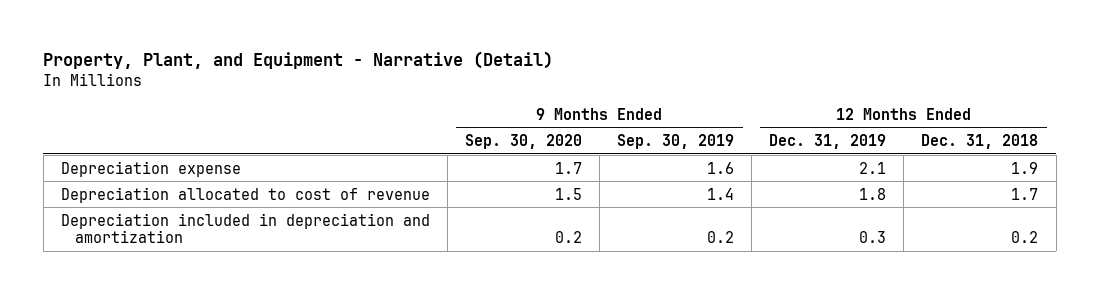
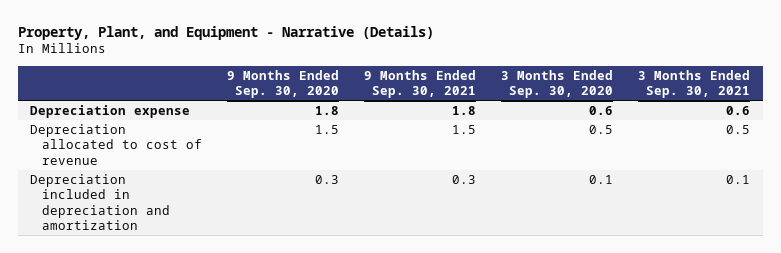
- Property, Plant, and Equipment - Narrative (Detail)
+ Property, Plant, and Equipment - Narrative (Details)
- | 9 Months Ended Sep. 30, 2020 | 9 Months Ended Sep. 30, 2019 | 12 Months Ended Dec. 31, 2019 | 12 Months Ended Dec. 31, 2018
+ | 9 Months Ended Sep. 30, 2020 | 9 Months Ended Sep. 30, 2021 | 3 Months Ended Sep. 30, 2020 | 3 Months Ended Sep. 30, 2021
- Depreciation expense | 1.7 | 1.6 | 2.1 | 1.9
+ Depreciation expense | 1.8 | 1.8 | 0.6 | 0.6
- Depreciation included in depreciation and amortization | 0.2 | 0.2 | 0.3 | 0.2
+ Depreciation included in depreciation and amortization | 0.3 | 0.3 | 0.1 | 0.1

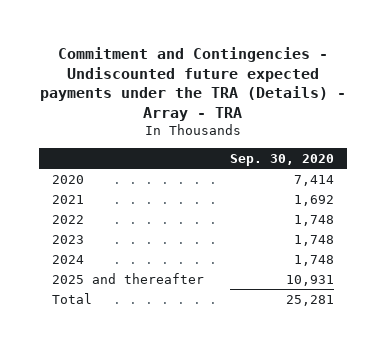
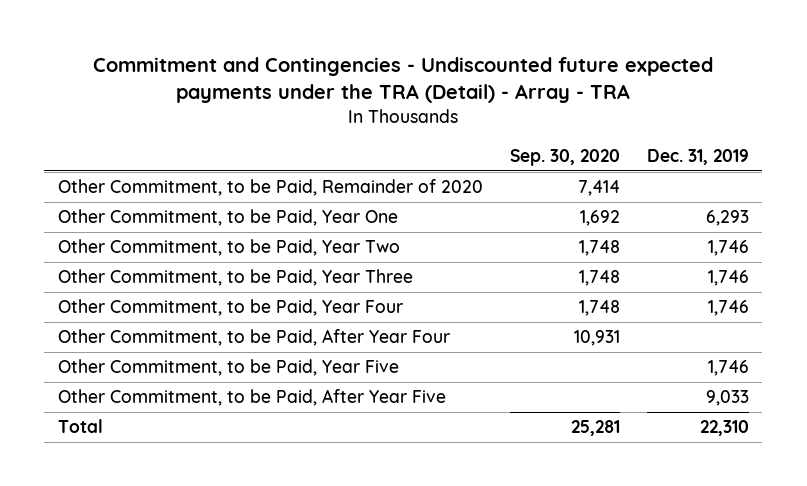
- Commitment and Contingencies - Undiscounted future expected payments under the TRA (Details) - Array - TRA
+ Commitment and Contingencies - Undiscounted future expected payments under the TRA (Detail) - Array - TRA
- | Sep. 30, 2020
+ | Sep. 30, 2020 | Dec. 31, 2019
- 2020 | 7,414
- 2021 | 1,692
- 2022 | 1,748
- 2023 | 1,748
- 2024 | 1,748
- 2025 and thereafter | 10,931
+ Other Commitment, to be Paid, Remainder of 2020 | 7,414 |
+ Other Commitment, to be Paid, Year One | 1,692 | 6,293
+ Other Commitment, to be Paid, Year Two | 1,748 | 1,746
+ Other Commitment, to be Paid, Year Three | 1,748 | 1,746
+ Other Commitment, to be Paid, Year Four | 1,748 | 1,746
+ Other Commitment, to be Paid, After Year Four | 10,931 |
+ Other Commitment, to be Paid, Year Five | | 1,746
+ Other Commitment, to be Paid, After Year Five | | 9,033

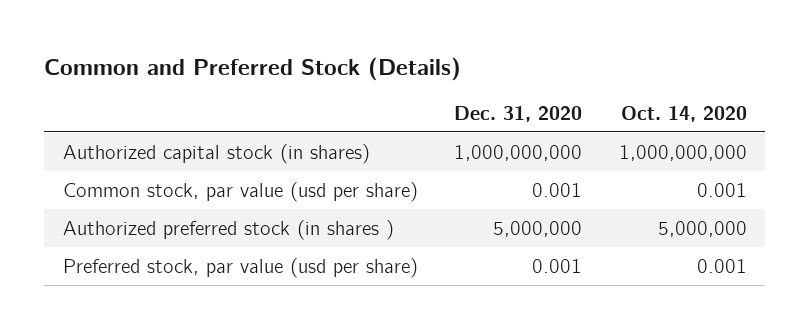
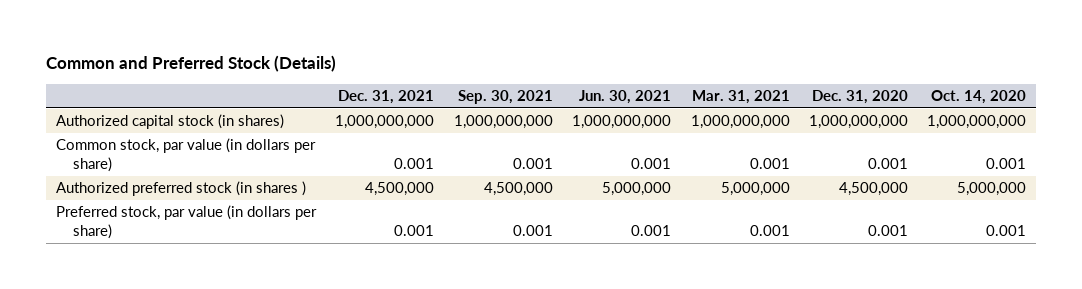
- | Dec. 31, 2020 | Oct. 14, 2020
+ | Dec. 31, 2021 | Sep. 30, 2021 | Jun. 30, 2021 | Mar. 31, 2021 | Dec. 31, 2020 | Oct. 14, 2020
- Common stock, par value (usd per share) | 0.001 | 0.001
- Authorized preferred stock (in shares ) | 5,000,000 | 5,000,000
- Preferred stock, par value (usd per share) | 0.001 | 0.001
+ Common stock, par value (in dollars per share) | 0.001 | 0.001 | 0.001 | 0.001 | 0.001 | 0.001
+ Authorized preferred stock (in shares ) | 4,500,000 | 4,500,000 | 5,000,000 | 5,000,000 | 4,500,000 | 5,000,000
+ Preferred stock, par value (in dollars per share) | 0.001 | 0.001 | 0.001 | 0.001 | 0.001 | 0.001

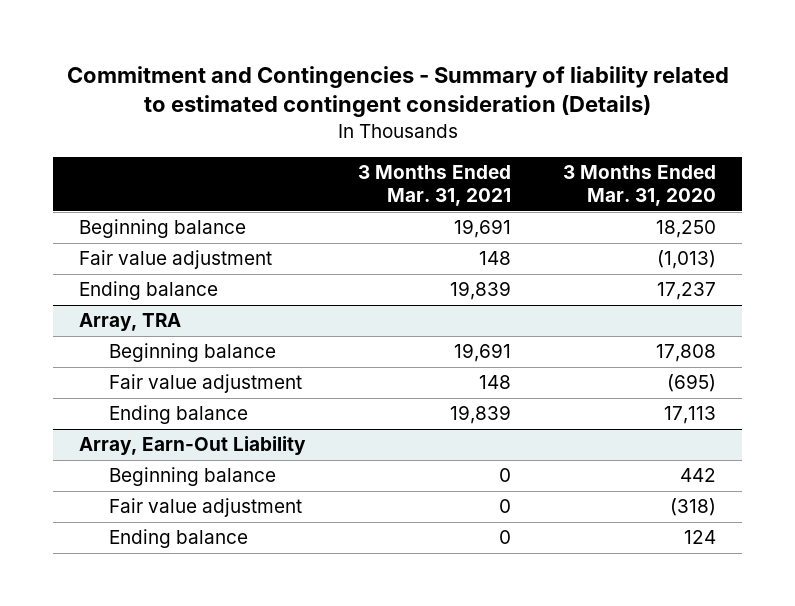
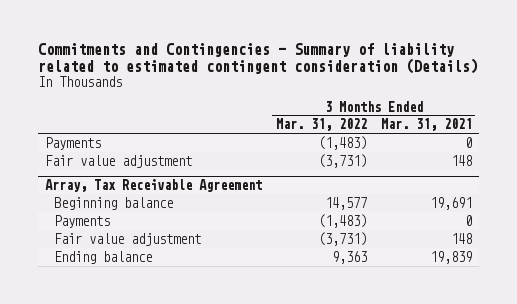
- Commitment and Contingencies - Summary of liability related to estimated contingent consideration (Details)
+ Commitments and Contingencies - Summary of liability related to estimated contingent consideration (Details)
- | 3 Months Ended Mar. 31, 2021 | 3 Months Ended Mar. 31, 2020
+ | 3 Months Ended Mar. 31, 2022 | 3 Months Ended Mar. 31, 2021
- Beginning balance | 19,691 | 18,250
+ Payments | (1,483) | 0
- Ending balance | 19,839 | 17,237
- Array, TRA
+ Array, Tax Receivable Agreement
+ Payments | (1,483) | 0
- Array, Earn-Out Liability
- Beginning balance | 0 | 442
- Fair value adjustment | 0 | (318)
- Ending balance | 0 | 124

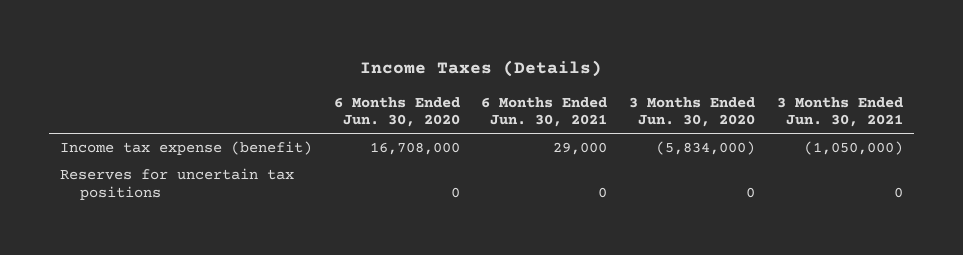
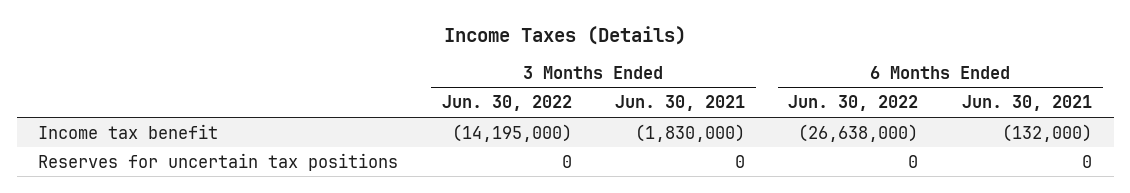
- | 6 Months Ended Jun. 30, 2020 | 6 Months Ended Jun. 30, 2021 | 3 Months Ended Jun. 30, 2020 | 3 Months Ended Jun. 30, 2021
+ | 3 Months Ended Jun. 30, 2022 | 3 Months Ended Jun. 30, 2021 | 6 Months Ended Jun. 30, 2022 | 6 Months Ended Jun. 30, 2021
- Income tax expense (benefit) | 16,708,000 | 29,000 | (5,834,000) | (1,050,000)
+ Income tax benefit | (14,195,000) | (1,830,000) | (26,638,000) | (132,000)

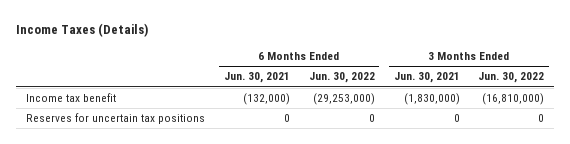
- | 3 Months Ended Jun. 30, 2022 | 3 Months Ended Jun. 30, 2021 | 6 Months Ended Jun. 30, 2022 | 6 Months Ended Jun. 30, 2021
+ | 6 Months Ended Jun. 30, 2021 | 6 Months Ended Jun. 30, 2022 | 3 Months Ended Jun. 30, 2021 | 3 Months Ended Jun. 30, 2022
- Income tax benefit | (14,195,000) | (1,830,000) | (26,638,000) | (132,000)
+ Income tax benefit | (132,000) | (29,253,000) | (1,830,000) | (16,810,000)

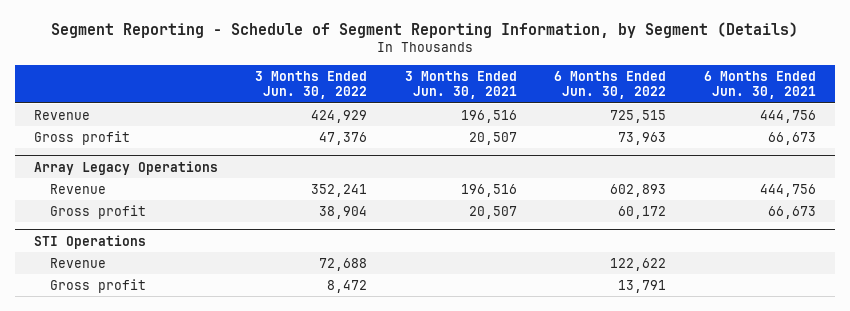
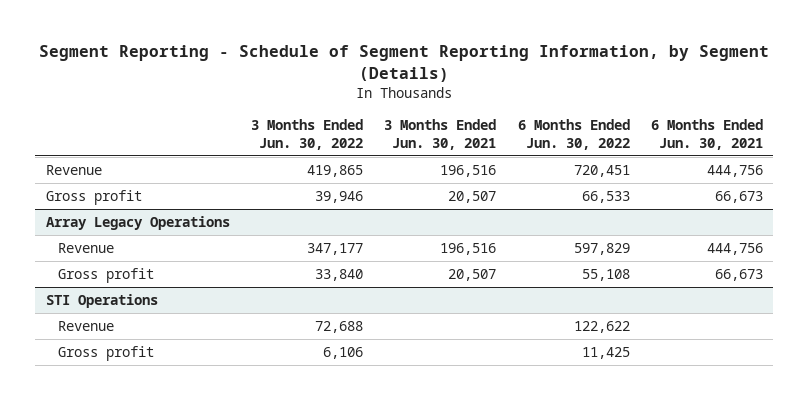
- Revenue | 424,929 | 196,516 | 725,515 | 444,756
- Gross profit | 47,376 | 20,507 | 73,963 | 66,673
+ Revenue | 419,865 | 196,516 | 720,451 | 444,756
+ Gross profit | 39,946 | 20,507 | 66,533 | 66,673
@ Array Legacy Operations
- Revenue | 352,241 | 196,516 | 602,893 | 444,756
- Gross profit | 38,904 | 20,507 | 60,172 | 66,673
+ Revenue | 347,177 | 196,516 | 597,829 | 444,756
+ Gross profit | 33,840 | 20,507 | 55,108 | 66,673
@ STI Operations
- Gross profit | 8,472 | | 13,791 |
+ Gross profit | 6,106 | | 11,425 |

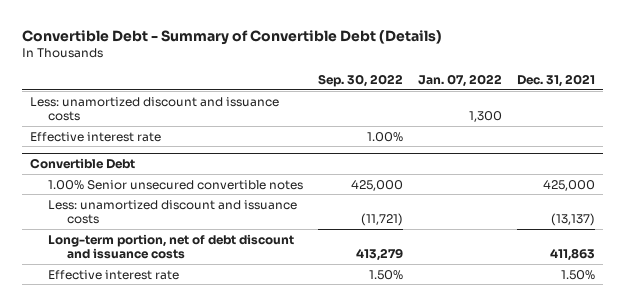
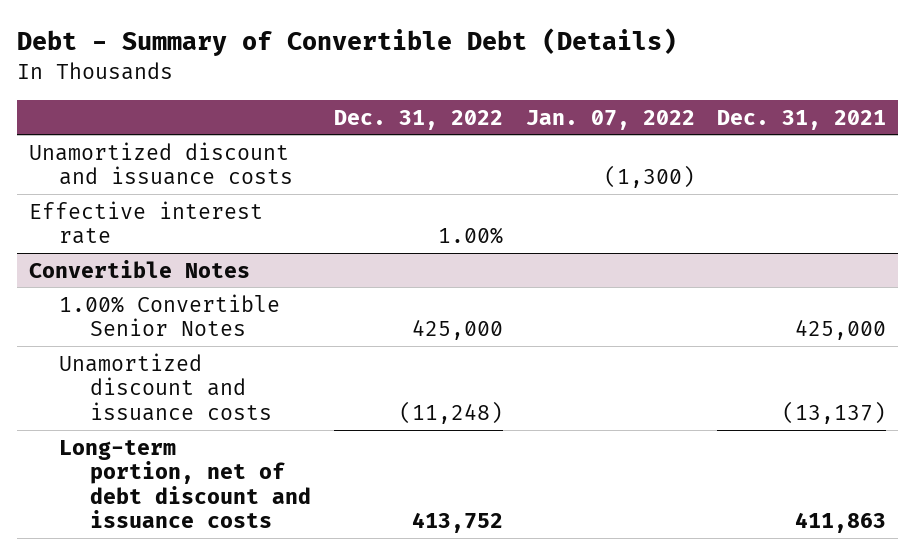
- Convertible Debt - Summary of Convertible Debt (Details)
+ Debt - Summary of Convertible Debt (Details)
- | Sep. 30, 2022 | Jan. 07, 2022 | Dec. 31, 2021
+ | Dec. 31, 2022 | Jan. 07, 2022 | Dec. 31, 2021
- Less: unamortized discount and issuance costs | | 1,300 |
+ Unamortized discount and issuance costs | | (1,300) |
- Convertible Debt
- 1.00% Senior unsecured convertible notes | 425,000 | | 425,000
- Less: unamortized discount and issuance costs | (11,721) | | (13,137)
+ Convertible Notes
+ 1.00% Convertible Senior Notes | 425,000 | | 425,000
+ Unamortized discount and issuance costs | (11,248) | | (13,137)
- Effective interest rate | 1.50% | | 1.50%

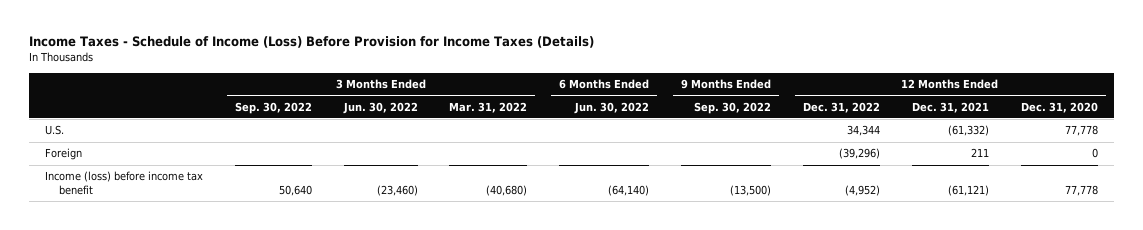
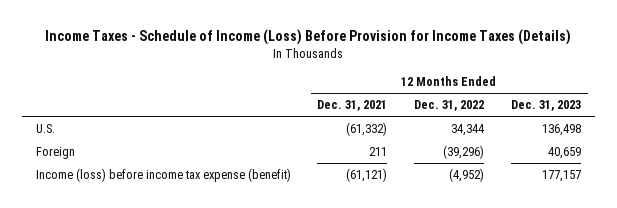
- | 3 Months Ended Sep. 30, 2022 | 3 Months Ended Jun. 30, 2022 | 3 Months Ended Mar. 31, 2022 | 6 Months Ended Jun. 30, 2022 | 9 Months Ended Sep. 30, 2022 | 12 Months Ended Dec. 31, 2022 | 12 Months Ended Dec. 31, 2021 | 12 Months Ended Dec. 31, 2020
+ | 12 Months Ended Dec. 31, 2021 | 12 Months Ended Dec. 31, 2022 | 12 Months Ended Dec. 31, 2023
- Income (loss) before income tax benefit | 50,640 | (23,460) | (40,680) | (64,140) | (13,500) | (4,952) | (61,121) | 77,778
+ Income (loss) before income tax expense (benefit) | (61,121) | (4,952) | 177,157

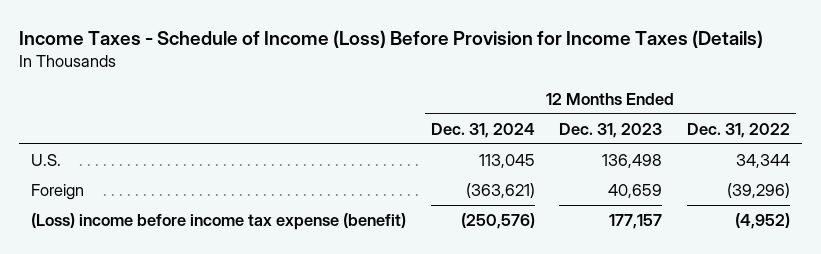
- | 12 Months Ended Dec. 31, 2021 | 12 Months Ended Dec. 31, 2022 | 12 Months Ended Dec. 31, 2023
+ | 12 Months Ended Dec. 31, 2024 | 12 Months Ended Dec. 31, 2023 | 12 Months Ended Dec. 31, 2022
- Income (loss) before income tax expense (benefit) | (61,121) | (4,952) | 177,157
+ (Loss) income before income tax expense (benefit) | (250,576) | 177,157 | (4,952)

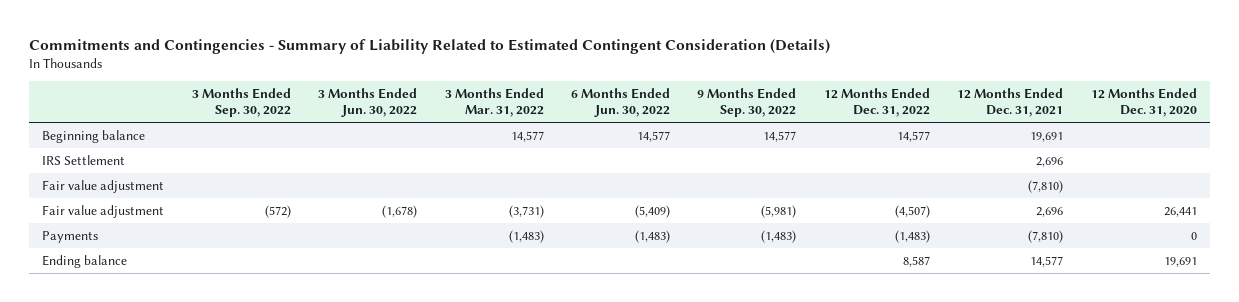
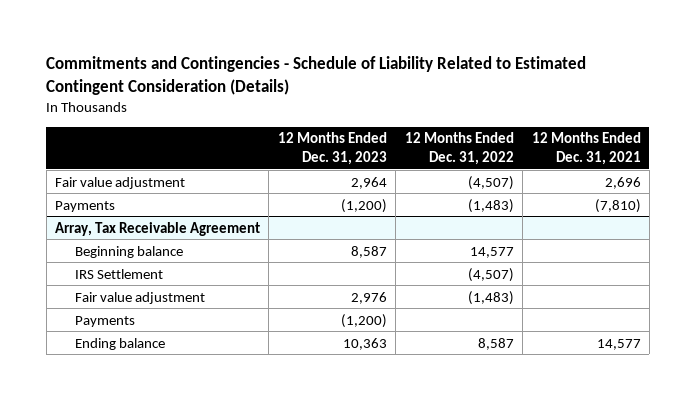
- Commitments and Contingencies - Summary of Liability Related to Estimated Contingent Consideration (Details)
+ Commitments and Contingencies - Schedule of Liability Related to Estimated Contingent Consideration (Details)
- | 3 Months Ended Sep. 30, 2022 | 3 Months Ended Jun. 30, 2022 | 3 Months Ended Mar. 31, 2022 | 6 Months Ended Jun. 30, 2022 | 9 Months Ended Sep. 30, 2022 | 12 Months Ended Dec. 31, 2022 | 12 Months Ended Dec. 31, 2021 | 12 Months Ended Dec. 31, 2020
+ | 12 Months Ended Dec. 31, 2023 | 12 Months Ended Dec. 31, 2022 | 12 Months Ended Dec. 31, 2021
- Beginning balance | | | 14,577 | 14,577 | 14,577 | 14,577 | 19,691 |
- IRS Settlement | | | | | | | 2,696 |
- Fair value adjustment | | | | | | | (7,810) |
+ Array, Tax Receivable Agreement
+ Beginning balance | 8,587 | 14,577 |
+ IRS Settlement | | (4,507) |
+ Fair value adjustment | 2,976 | (1,483) |
+ Payments | (1,200) | |

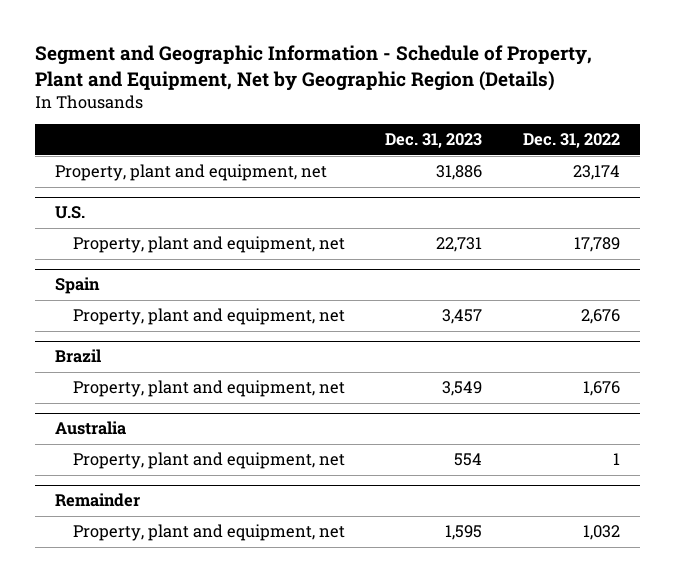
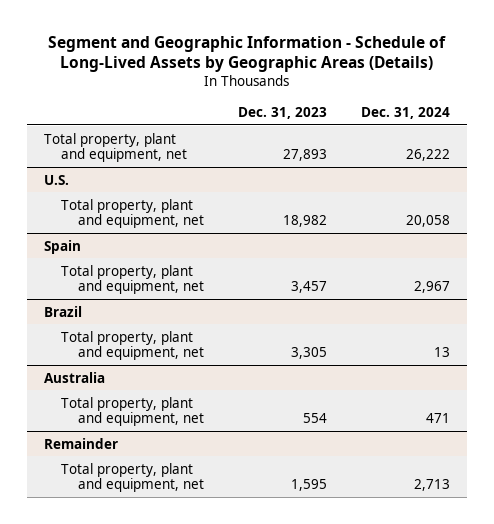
- Segment and Geographic Information - Schedule of Property, Plant and Equipment, Net by Geographic Region (Details)
+ Segment and Geographic Information - Schedule of Long-Lived Assets by Geographic Areas (Details)
- | Dec. 31, 2023 | Dec. 31, 2022
+ | Dec. 31, 2023 | Dec. 31, 2024
- Property, plant and equipment, net | 31,886 | 23,174
+ Total property, plant and equipment, net | 27,893 | 26,222
@ U.S.
- Property, plant and equipment, net | 22,731 | 17,789
+ Total property, plant and equipment, net | 18,982 | 20,058
@ Spain
- Property, plant and equipment, net | 3,457 | 2,676
+ Total property, plant and equipment, net | 3,457 | 2,967
@ Brazil
- Property, plant and equipment, net | 3,549 | 1,676
+ Total property, plant and equipment, net | 3,305 | 13
@ Australia
- Property, plant and equipment, net | 554 | 1
+ Total property, plant and equipment, net | 554 | 471
@ Remainder
- Property, plant and equipment, net | 1,595 | 1,032
+ Total property, plant and equipment, net | 1,595 | 2,713

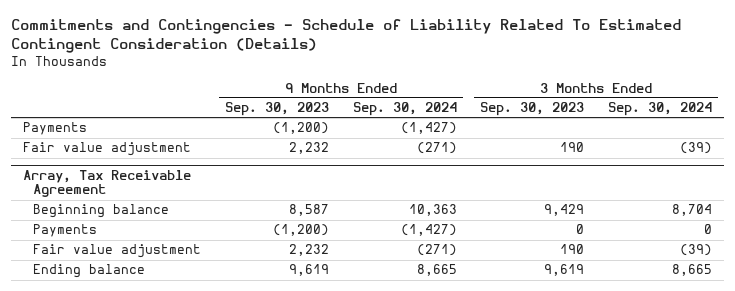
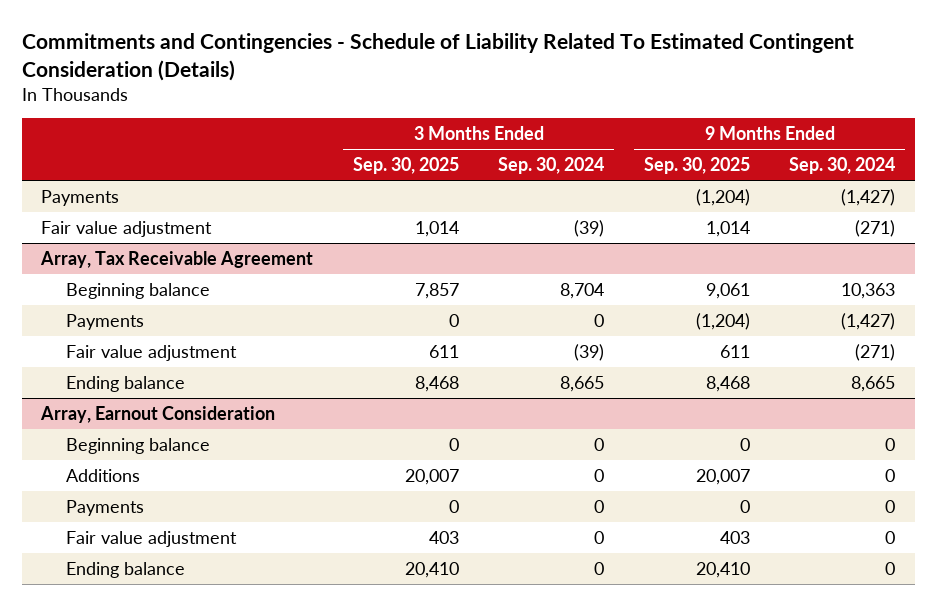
- | 9 Months Ended Sep. 30, 2023 | 9 Months Ended Sep. 30, 2024 | 3 Months Ended Sep. 30, 2023 | 3 Months Ended Sep. 30, 2024
+ | 3 Months Ended Sep. 30, 2025 | 3 Months Ended Sep. 30, 2024 | 9 Months Ended Sep. 30, 2025 | 9 Months Ended Sep. 30, 2024
+ Array, Earnout Consideration
+ Beginning balance | 0 | 0 | 0 | 0
+ Additions | 20,007 | 0 | 20,007 | 0
+ Payments | 0 | 0 | 0 | 0
+ Fair value adjustment | 403 | 0 | 403 | 0
+ Ending balance | 20,410 | 0 | 20,410 | 0

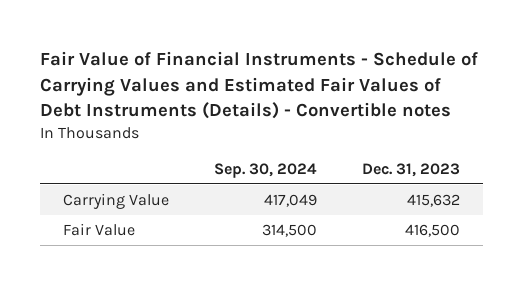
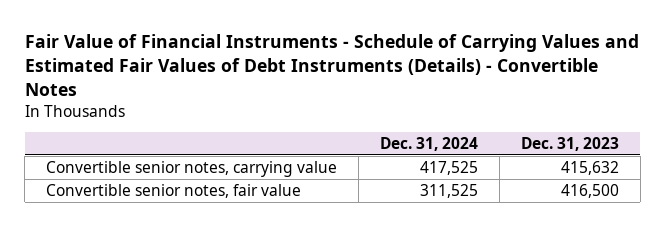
- Fair Value of Financial Instruments - Schedule of Carrying Values and Estimated Fair Values of Debt Instruments (Details) - Convertible notes
+ Fair Value of Financial Instruments - Schedule of Carrying Values and Estimated Fair Values of Debt Instruments (Details) - Convertible Notes
- | Sep. 30, 2024 | Dec. 31, 2023
+ | Dec. 31, 2024 | Dec. 31, 2023
- Carrying Value | 417,049 | 415,632
- Fair Value | 314,500 | 416,500
+ Convertible senior notes, carrying value | 417,525 | 415,632
+ Convertible senior notes, fair value | 311,525 | 416,500

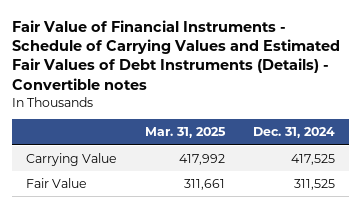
- Fair Value of Financial Instruments - Schedule of Carrying Values and Estimated Fair Values of Debt Instruments (Details) - Convertible Notes
+ Fair Value of Financial Instruments - Schedule of Carrying Values and Estimated Fair Values of Debt Instruments (Details) - Convertible notes
- | Dec. 31, 2024 | Dec. 31, 2023
+ | Mar. 31, 2025 | Dec. 31, 2024
- Convertible senior notes, carrying value | 417,525 | 415,632
- Convertible senior notes, fair value | 311,525 | 416,500
+ Carrying Value | 417,992 | 417,525
+ Fair Value | 311,661 | 311,525

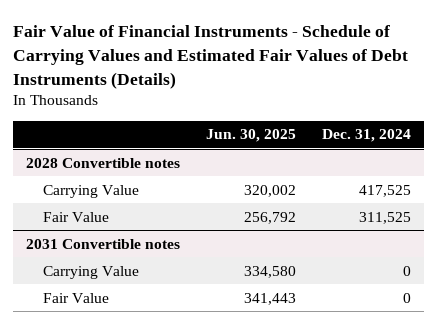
- Fair Value of Financial Instruments - Schedule of Carrying Values and Estimated Fair Values of Debt Instruments (Details) - Convertible notes
+ Fair Value of Financial Instruments - Schedule of Carrying Values and Estimated Fair Values of Debt Instruments (Details)
- | Mar. 31, 2025 | Dec. 31, 2024
+ | Jun. 30, 2025 | Dec. 31, 2024
+ 2028 Convertible notes
+ 2031 Convertible notes
+ Carrying Value | 334,580 | 0
+ Fair Value | 341,443 | 0

